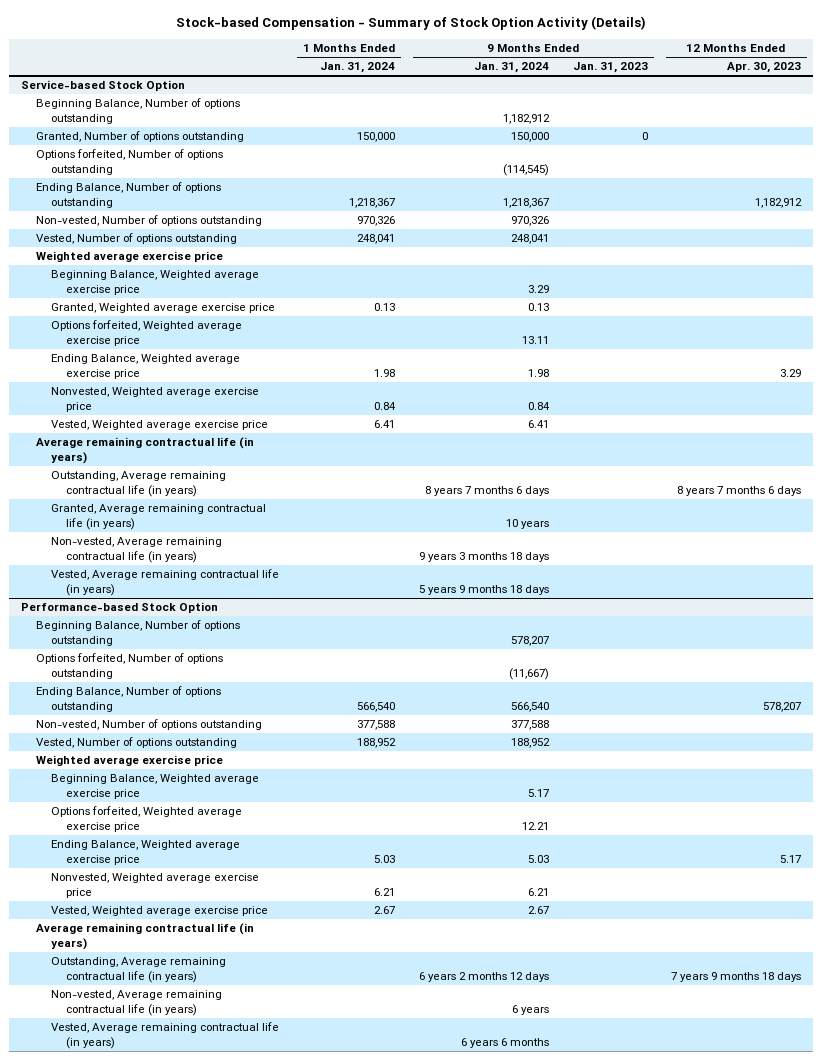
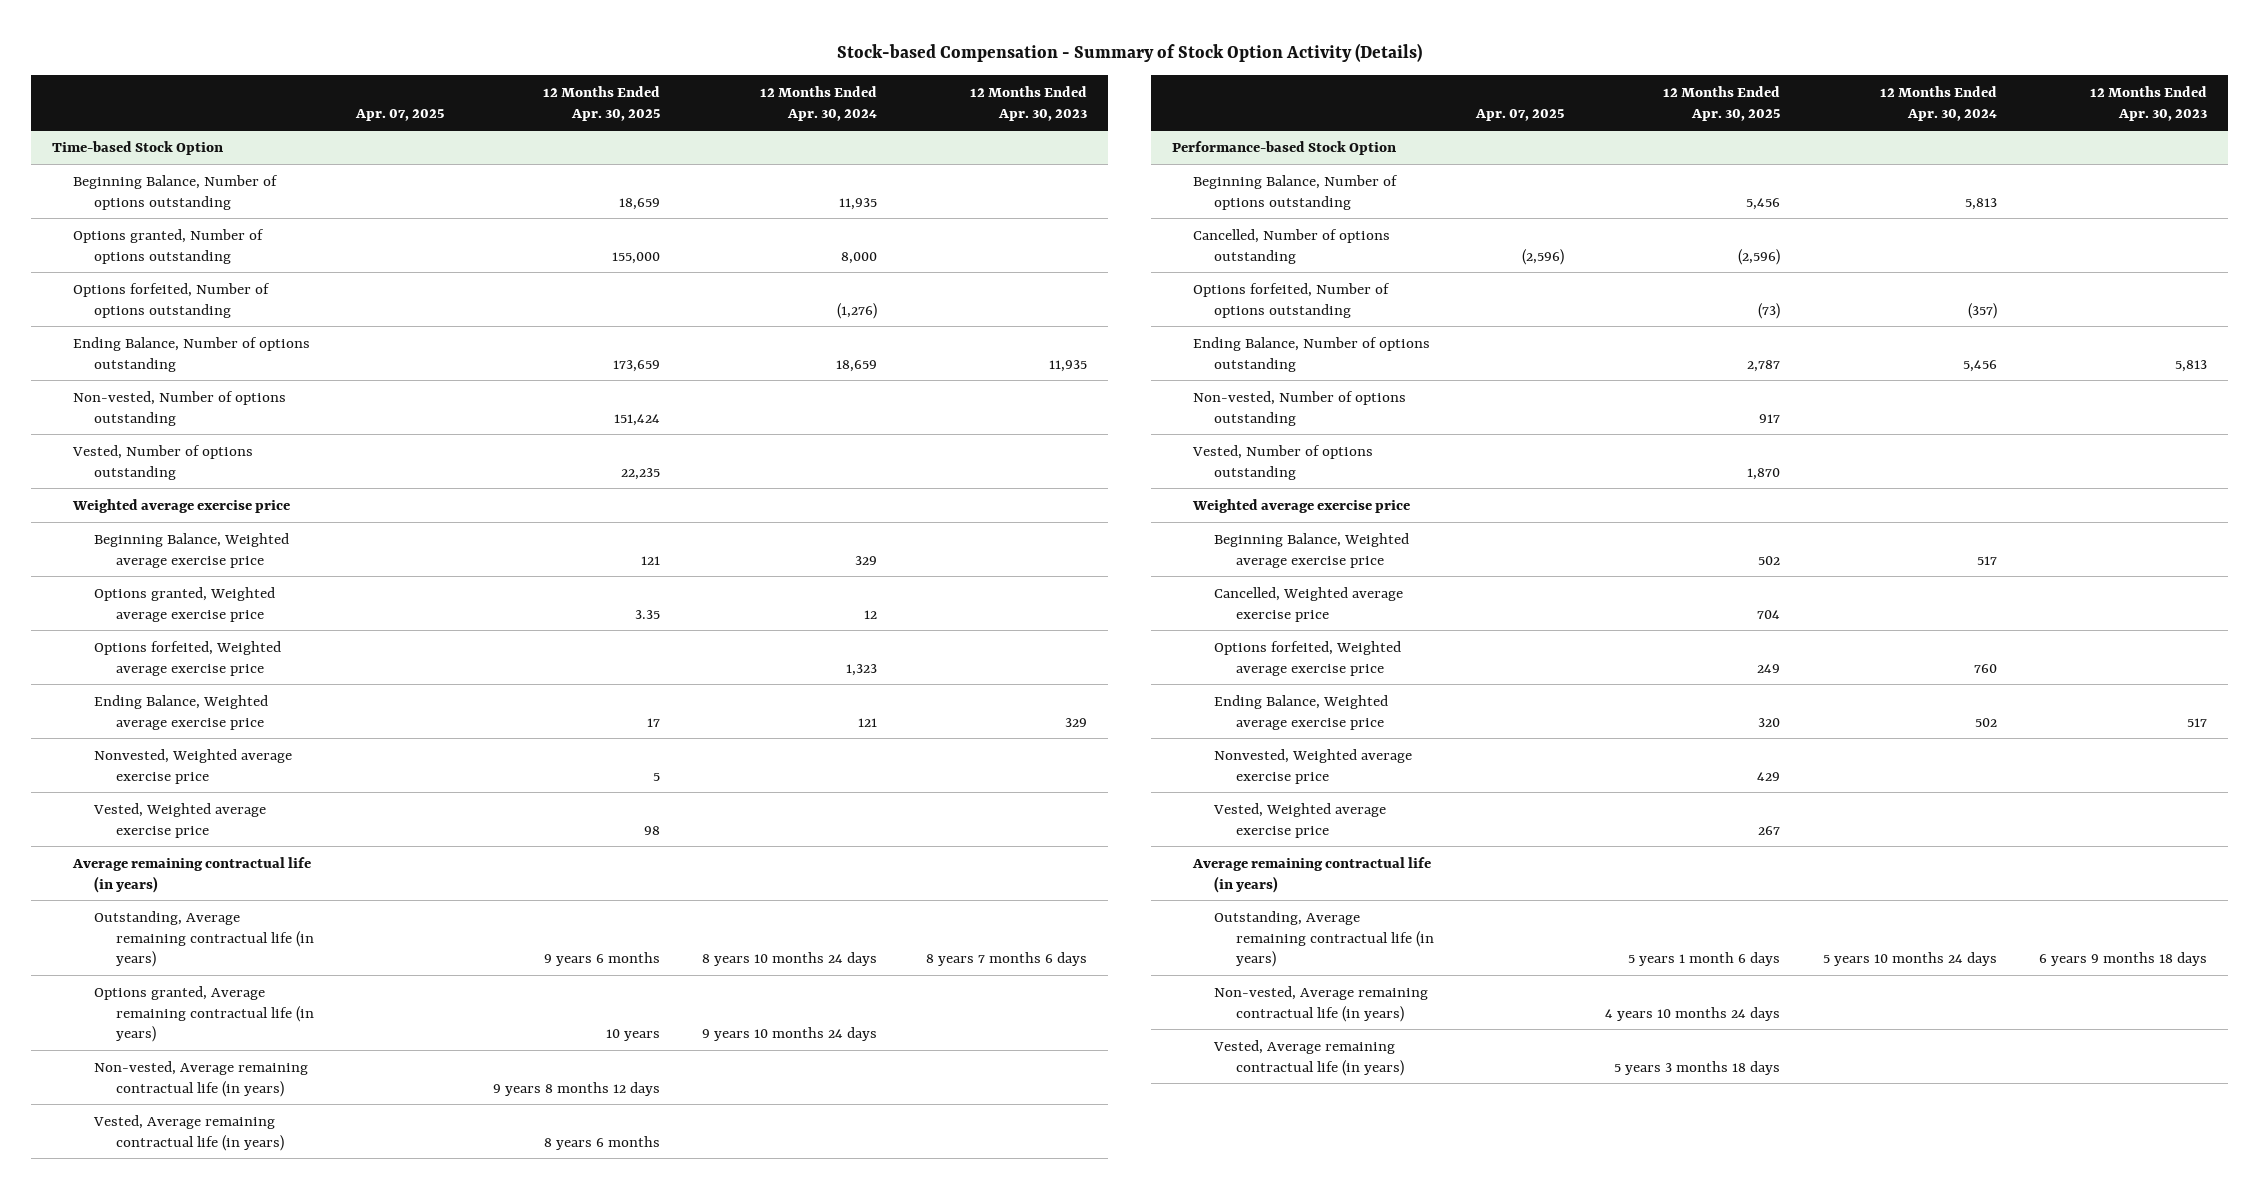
- | 1 Months Ended Jan. 31, 2024 | 9 Months Ended Jan. 31, 2024 | 9 Months Ended Jan. 31, 2023 | 12 Months Ended Apr. 30, 2023
+ | Apr. 07, 2025 | 12 Months Ended Apr. 30, 2025 | 12 Months Ended Apr. 30, 2024 | 12 Months Ended Apr. 30, 2023
- Service-based Stock Option
+ Time-based Stock Option
- Granted, Number of options outstanding | 150,000 | 150,000 | 0 |
+ Options granted, Number of options outstanding | | 155,000 | 8,000 |
- Ending Balance, Number of options outstanding | 1,218,367 | 1,218,367 | | 1,182,912
+ Ending Balance, Number of options outstanding | | 173,659 | 18,659 | 11,935
- Granted, Weighted average exercise price | 0.13 | 0.13 | |
+ Options granted, Weighted average exercise price | | 3.35 | 12 |
- Ending Balance, Weighted average exercise price | 1.98 | 1.98 | | 3.29
+ Ending Balance, Weighted average exercise price | | 17 | 121 | 329
- Granted, Average remaining contractual life (in years) | | 10 years | |
+ Options granted, Average remaining contractual life (in years) | | 10 years | 9 years 10 months 24 days |
@ Performance-based Stock Option
+ Cancelled, Number of options outstanding | (2,596) | (2,596) | |
- Ending Balance, Number of options outstanding | 566,540 | 566,540 | | 578,207
+ Ending Balance, Number of options outstanding | | 2,787 | 5,456 | 5,813
+ Cancelled, Weighted average exercise price | | 704 | |
- Ending Balance, Weighted average exercise price | 5.03 | 5.03 | | 5.17
+ Ending Balance, Weighted average exercise price | | 320 | 502 | 517
- Outstanding, Average remaining contractual life (in years) | | 6 years 2 months 12 days | | 7 years 9 months 18 days
+ Outstanding, Average remaining contractual life (in years) | | 5 years 1 month 6 days | 5 years 10 months 24 days | 6 years 9 months 18 days

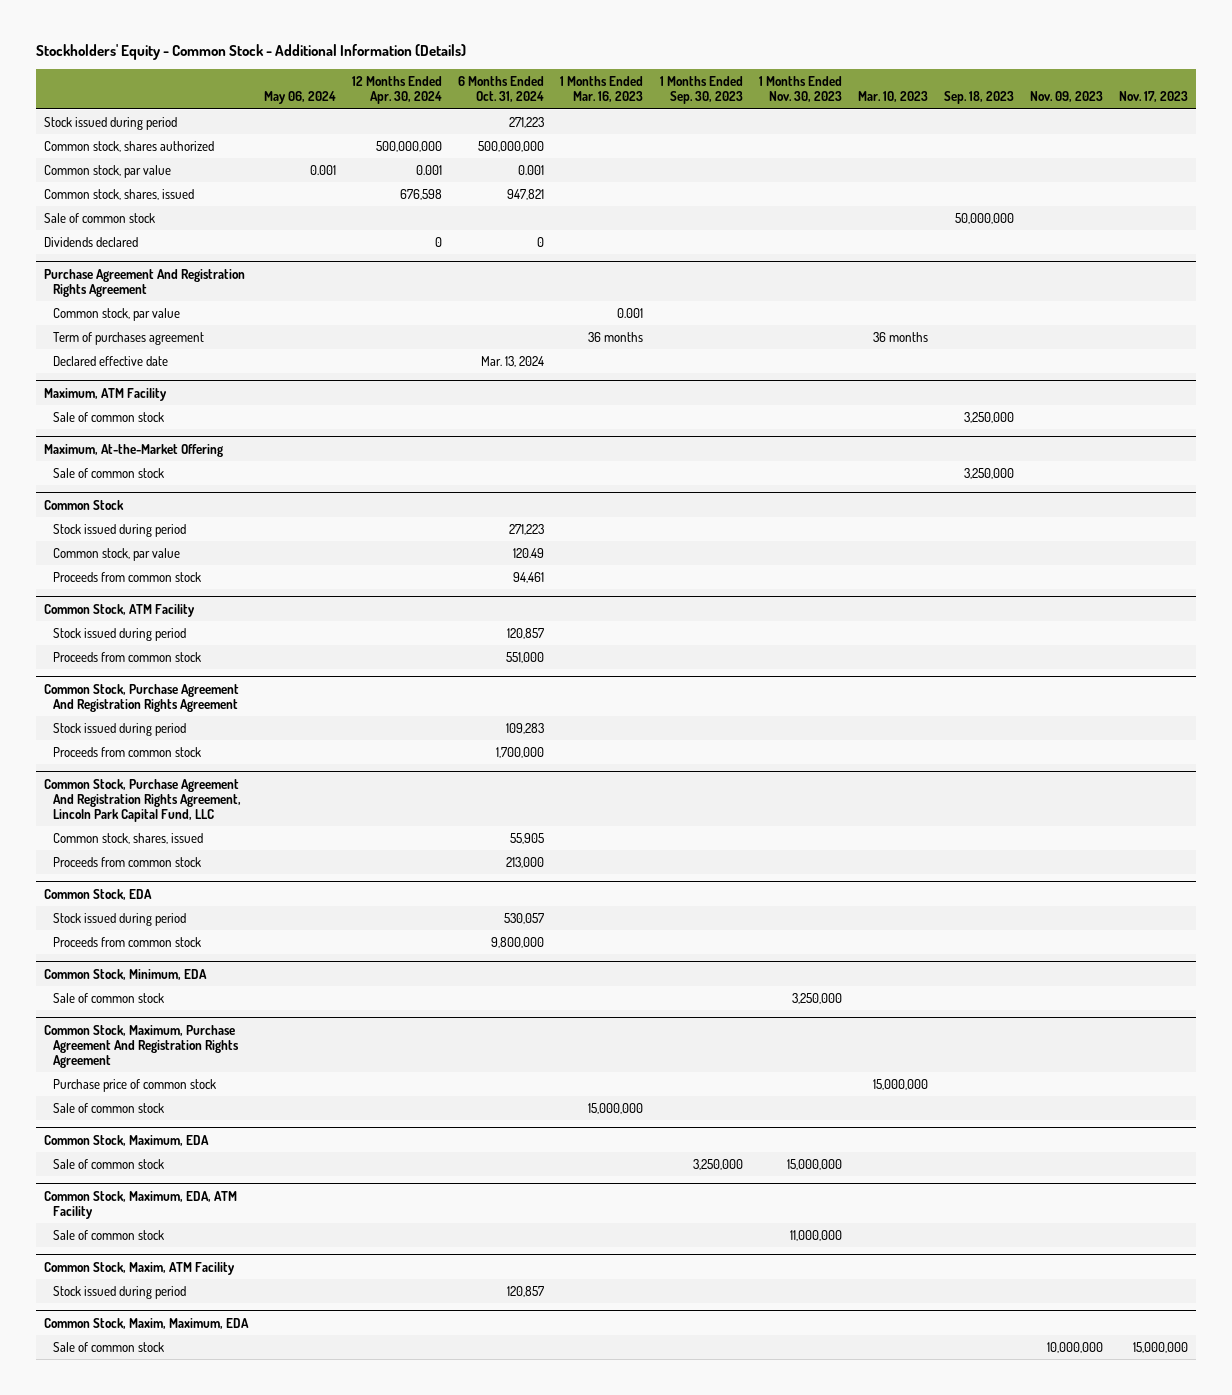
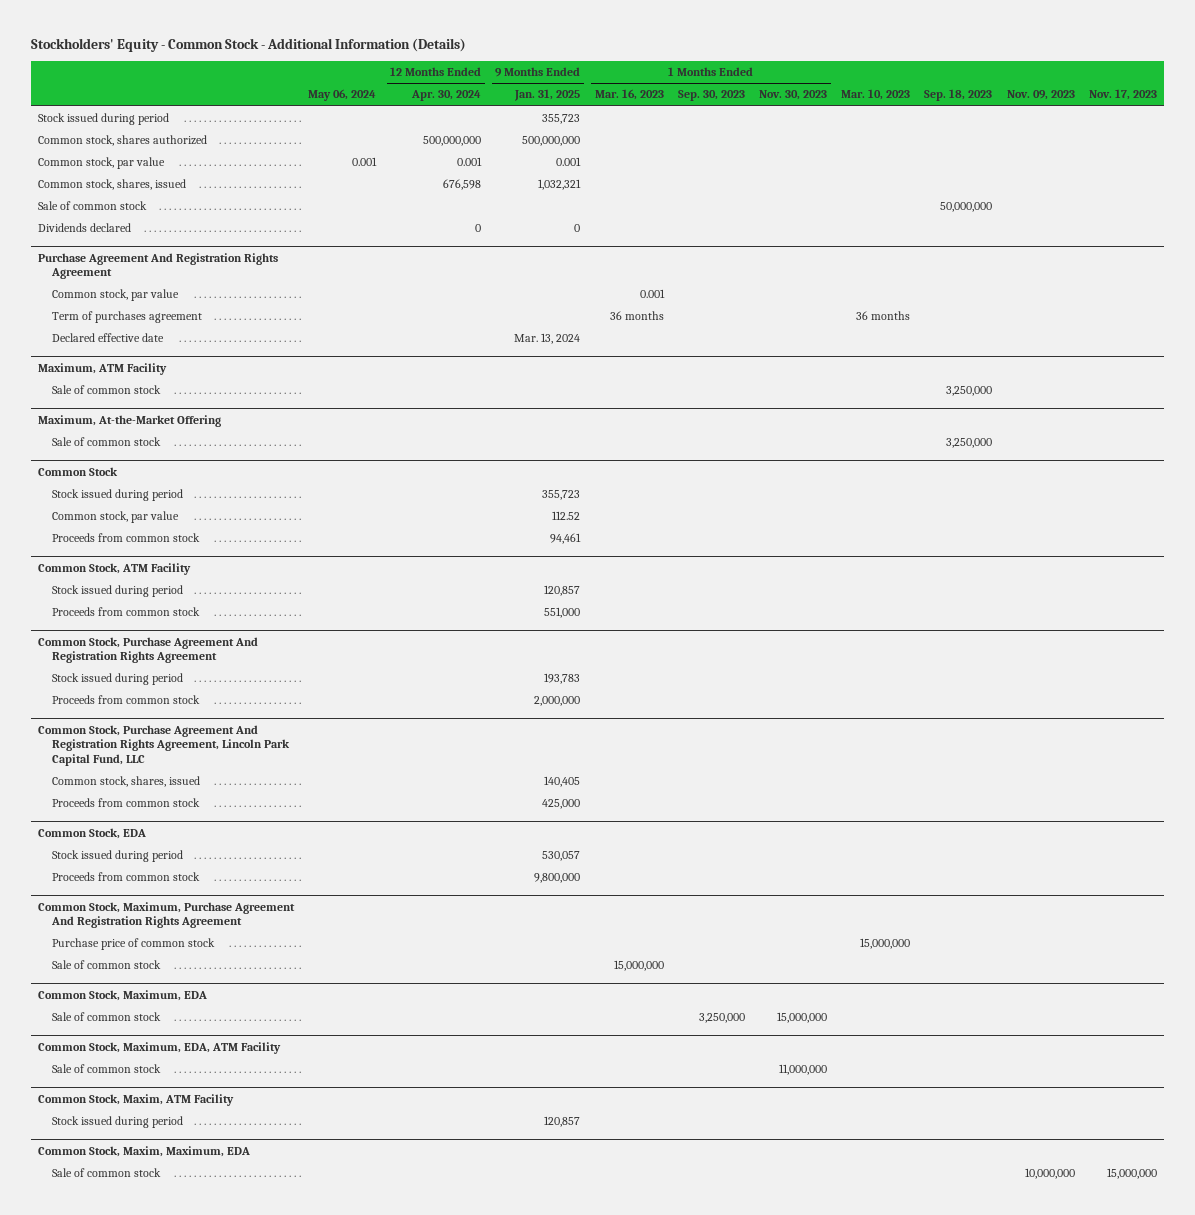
- | May 06, 2024 | 12 Months Ended Apr. 30, 2024 | 6 Months Ended Oct. 31, 2024 | 1 Months Ended Mar. 16, 2023 | 1 Months Ended Sep. 30, 2023 | 1 Months Ended Nov. 30, 2023 | Mar. 10, 2023 | Sep. 18, 2023 | Nov. 09, 2023 | Nov. 17, 2023
+ | May 06, 2024 | 12 Months Ended Apr. 30, 2024 | 9 Months Ended Jan. 31, 2025 | 1 Months Ended Mar. 16, 2023 | 1 Months Ended Sep. 30, 2023 | 1 Months Ended Nov. 30, 2023 | Mar. 10, 2023 | Sep. 18, 2023 | Nov. 09, 2023 | Nov. 17, 2023
- Common Stock, Minimum, EDA
- Sale of common stock | | | | | | 3,250,000 | | | |

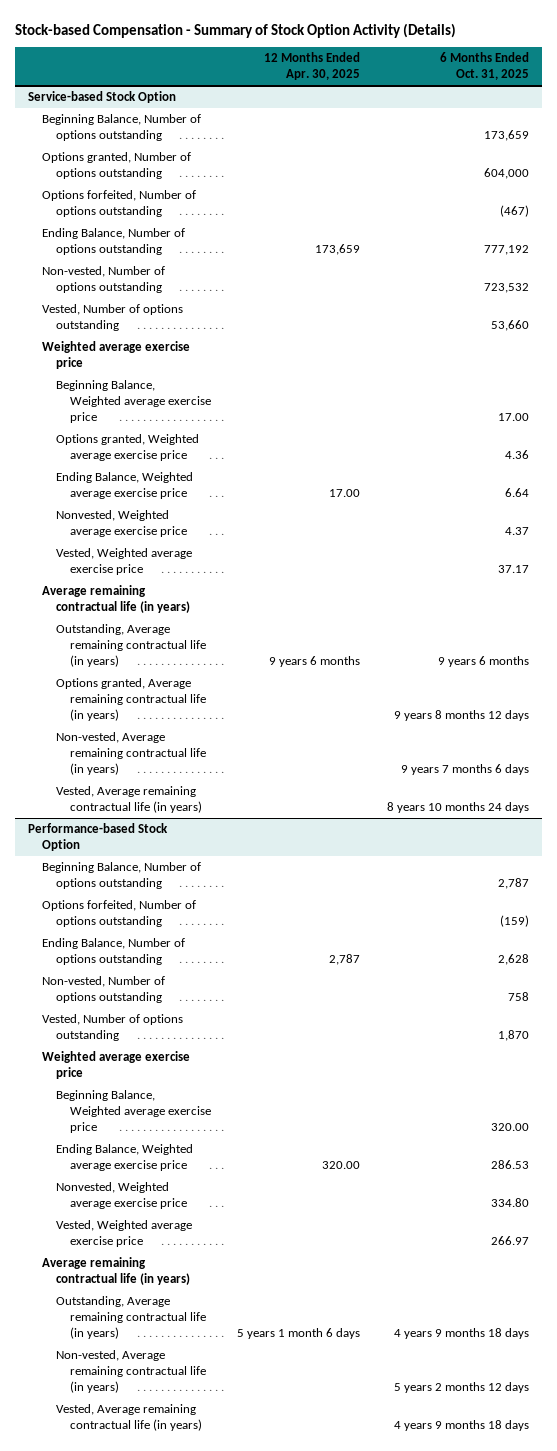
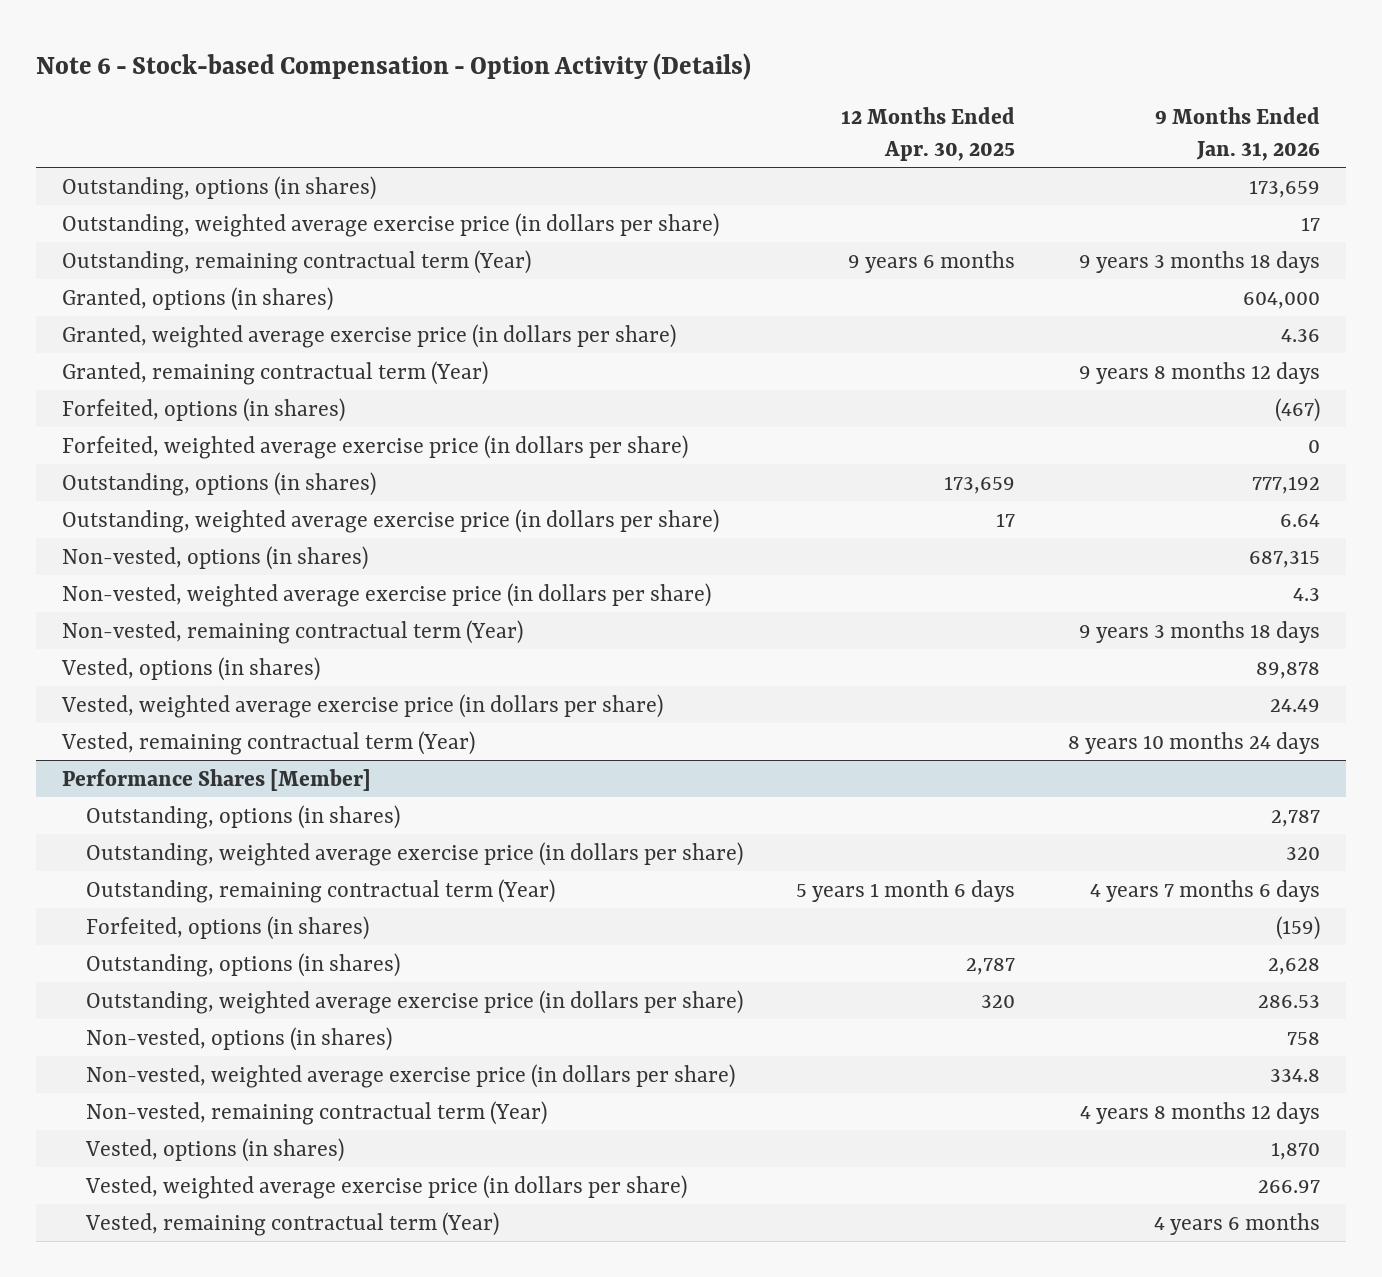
- Stock-based Compensation - Summary of Stock Option Activity (Details)
+ Note 6 - Stock-based Compensation - Option Activity (Details)
- | 12 Months Ended Apr. 30, 2025 | 6 Months Ended Oct. 31, 2025
+ | 12 Months Ended Apr. 30, 2025 | 9 Months Ended Jan. 31, 2026
- Service-based Stock Option
- Beginning Balance, Number of options outstanding | | 173,659
- Options granted, Number of options outstanding | | 604,000
- Options forfeited, Number of options outstanding | | (467)
- Ending Balance, Number of options outstanding | 173,659 | 777,192
- Non-vested, Number of options outstanding | | 723,532
- Vested, Number of options outstanding | | 53,660
- Weighted average exercise price
- Beginning Balance, Weighted average exercise price | | 17.00
- Options granted, Weighted average exercise price | | 4.36
- Ending Balance, Weighted average exercise price | 17.00 | 6.64
- Nonvested, Weighted average exercise price | | 4.37
- Vested, Weighted average exercise price | | 37.17
- Average remaining contractual life (in years)
- Outstanding, Average remaining contractual life (in years) | 9 years 6 months | 9 years 6 months
- Options granted, Average remaining contractual life (in years) | | 9 years 8 months 12 days
- Non-vested, Average remaining contractual life (in years) | | 9 years 7 months 6 days
- Vested, Average remaining contractual life (in years) | | 8 years 10 months 24 days
- Performance-based Stock Option
- Beginning Balance, Number of options outstanding | | 2,787
- Options forfeited, Number of options outstanding | | (159)
- Ending Balance, Number of options outstanding | 2,787 | 2,628
- Non-vested, Number of options outstanding | | 758
- Vested, Number of options outstanding | | 1,870
- Weighted average exercise price
- Beginning Balance, Weighted average exercise price | | 320.00
- Ending Balance, Weighted average exercise price | 320.00 | 286.53
- Nonvested, Weighted average exercise price | | 334.80
- Vested, Weighted average exercise price | | 266.97
- Average remaining contractual life (in years)
- Outstanding, Average remaining contractual life (in years) | 5 years 1 month 6 days | 4 years 9 months 18 days
- Non-vested, Average remaining contractual life (in years) | | 5 years 2 months 12 days
- Vested, Average remaining contractual life (in years) | | 4 years 9 months 18 days
+ Outstanding, options (in shares) | | 173,659
+ Outstanding, weighted average exercise price (in dollars per share) | | 17
+ Outstanding, remaining contractual term (Year) | 9 years 6 months | 9 years 3 months 18 days
+ Granted, options (in shares) | | 604,000
+ Granted, weighted average exercise price (in dollars per share) | | 4.36
+ Granted, remaining contractual term (Year) | | 9 years 8 months 12 days
+ Forfeited, options (in shares) | | (467)
+ Forfeited, weighted average exercise price (in dollars per share) | | 0
+ Outstanding, options (in shares) | 173,659 | 777,192
+ Outstanding, weighted average exercise price (in dollars per share) | 17 | 6.64
+ Non-vested, options (in shares) | | 687,315
+ Non-vested, weighted average exercise price (in dollars per share) | | 4.3
+ Non-vested, remaining contractual term (Year) | | 9 years 3 months 18 days
+ Vested, options (in shares) | | 89,878
+ Vested, weighted average exercise price (in dollars per share) | | 24.49
+ Vested, remaining contractual term (Year) | | 8 years 10 months 24 days
+ Performance Shares [Member]
+ Outstanding, options (in shares) | | 2,787
+ Outstanding, weighted average exercise price (in dollars per share) | | 320
+ Outstanding, remaining contractual term (Year) | 5 years 1 month 6 days | 4 years 7 months 6 days
+ Forfeited, options (in shares) | | (159)
+ Outstanding, options (in shares) | 2,787 | 2,628
+ Outstanding, weighted average exercise price (in dollars per share) | 320 | 286.53
+ Non-vested, options (in shares) | | 758
+ Non-vested, weighted average exercise price (in dollars per share) | | 334.8
+ Non-vested, remaining contractual term (Year) | | 4 years 8 months 12 days
+ Vested, options (in shares) | | 1,870
+ Vested, weighted average exercise price (in dollars per share) | | 266.97
+ Vested, remaining contractual term (Year) | | 4 years 6 months

